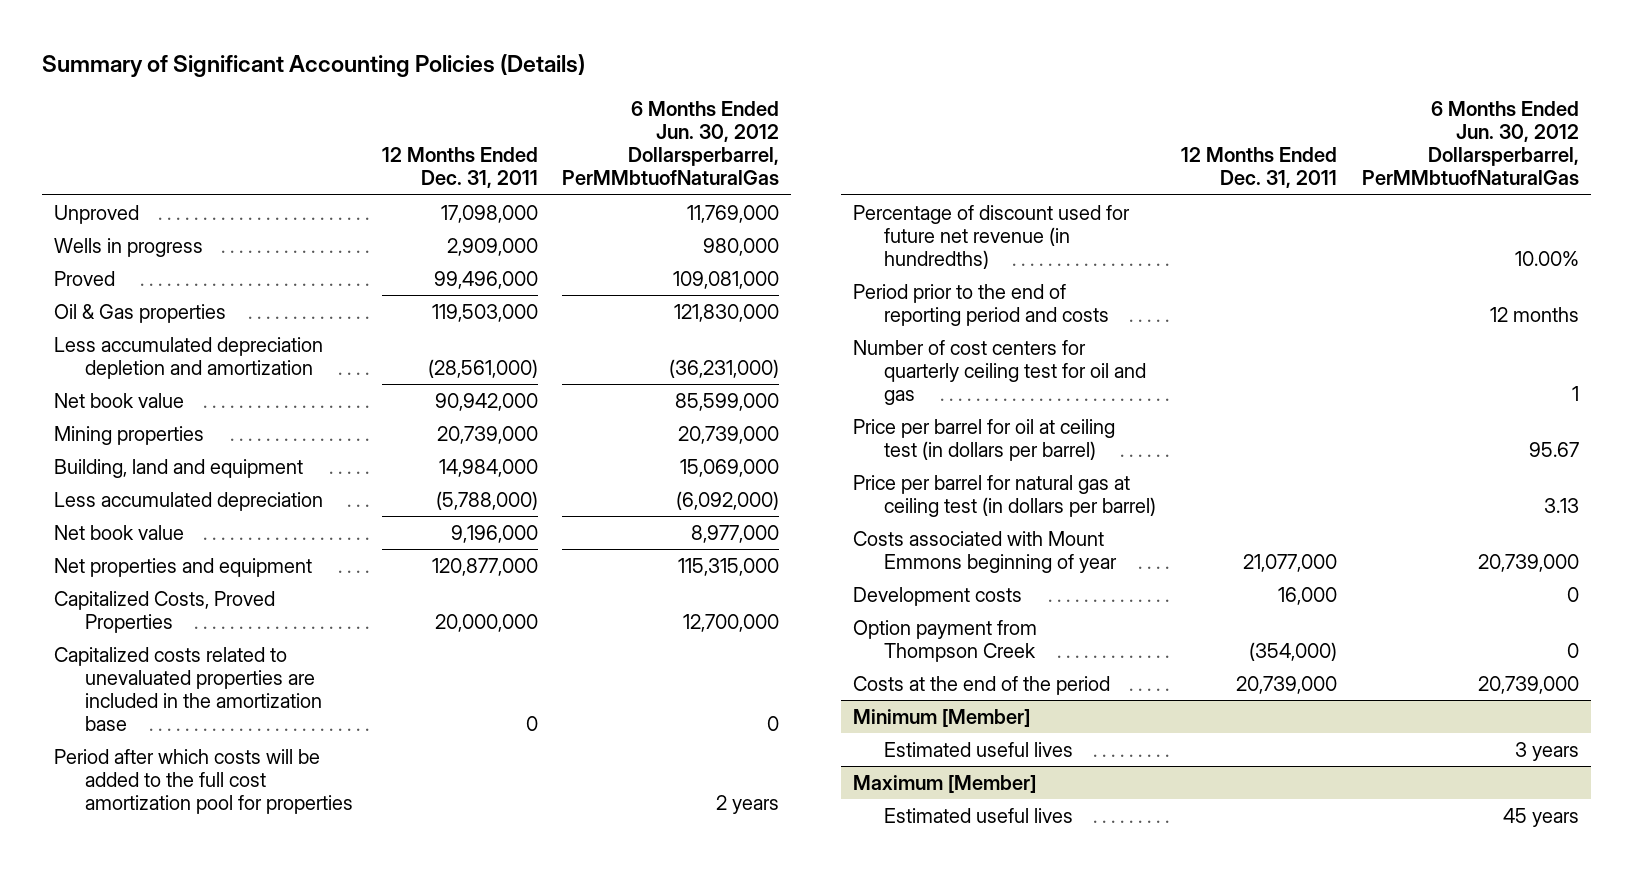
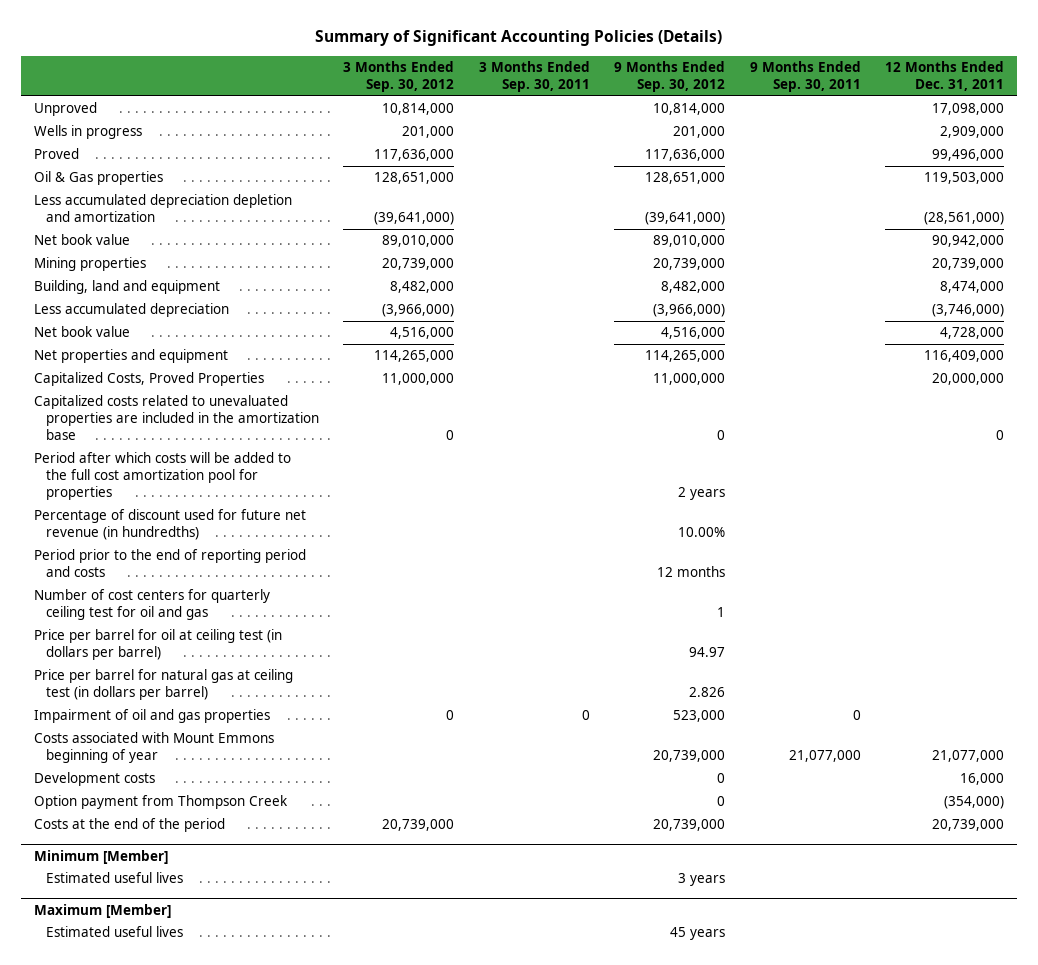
- | 12 Months Ended Dec. 31, 2011 | 6 Months Ended Jun. 30, 2012 Dollarsperbarrel, PerMMbtuofNaturalGas
+ | 3 Months Ended Sep. 30, 2012 | 3 Months Ended Sep. 30, 2011 | 9 Months Ended Sep. 30, 2012 | 9 Months Ended Sep. 30, 2011 | 12 Months Ended Dec. 31, 2011
- Building, land and equipment | 14,984,000 | 15,069,000
- Less accumulated depreciation | (5,788,000) | (6,092,000)
- Net book value | 9,196,000 | 8,977,000
- Net properties and equipment | 120,877,000 | 115,315,000
+ Building, land and equipment | 8,482,000 | | 8,482,000 | | 8,474,000
+ Less accumulated depreciation | (3,966,000) | | (3,966,000) | | (3,746,000)
+ Net book value | 4,516,000 | | 4,516,000 | | 4,728,000
+ Net properties and equipment | 114,265,000 | | 114,265,000 | | 116,409,000
+ Impairment of oil and gas properties | 0 | 0 | 523,000 | 0 |

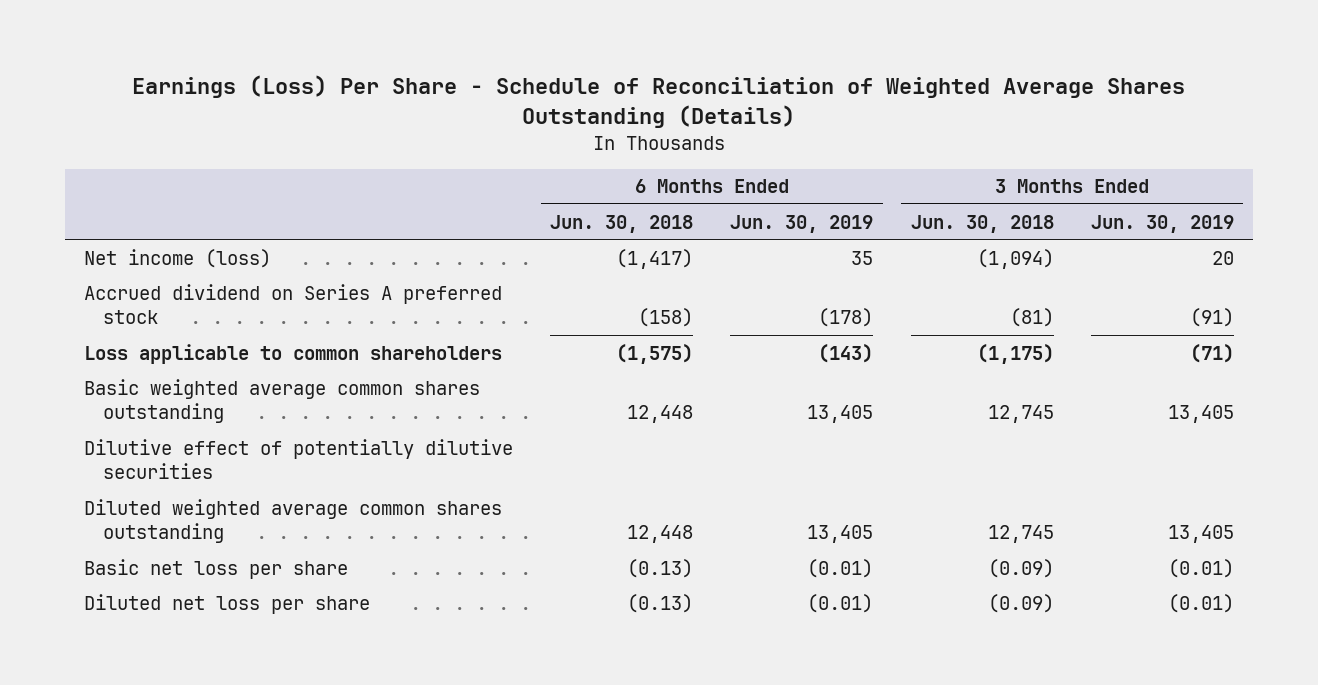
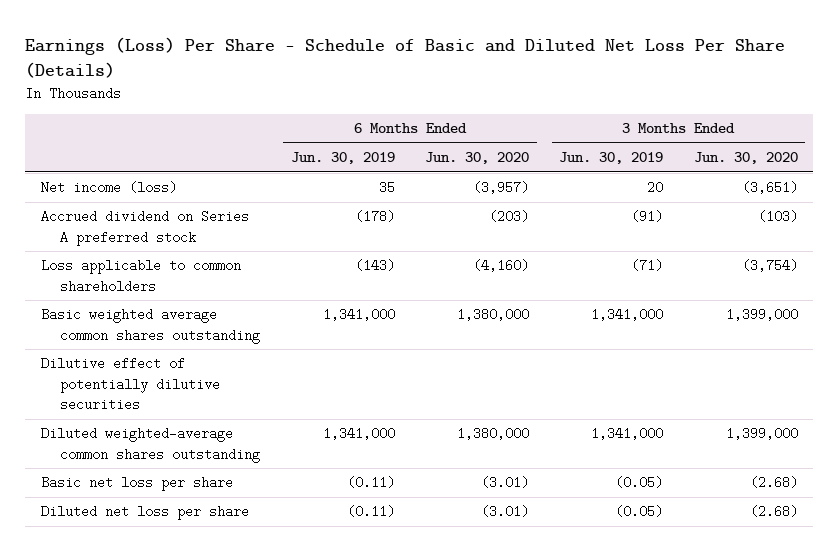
- Earnings (Loss) Per Share - Schedule of Reconciliation of Weighted Average Shares Outstanding (Details)
+ Earnings (Loss) Per Share - Schedule of Basic and Diluted Net Loss Per Share (Details)
- | 6 Months Ended Jun. 30, 2018 | 6 Months Ended Jun. 30, 2019 | 3 Months Ended Jun. 30, 2018 | 3 Months Ended Jun. 30, 2019
+ | 6 Months Ended Jun. 30, 2019 | 6 Months Ended Jun. 30, 2020 | 3 Months Ended Jun. 30, 2019 | 3 Months Ended Jun. 30, 2020
- Basic weighted average common shares outstanding | 12,448 | 13,405 | 12,745 | 13,405
+ Basic weighted average common shares outstanding | 1,341,000 | 1,380,000 | 1,341,000 | 1,399,000
- Diluted weighted average common shares outstanding | 12,448 | 13,405 | 12,745 | 13,405
- Basic net loss per share | (0.13) | (0.01) | (0.09) | (0.01)
- Diluted net loss per share | (0.13) | (0.01) | (0.09) | (0.01)
+ Diluted weighted-average common shares outstanding | 1,341,000 | 1,380,000 | 1,341,000 | 1,399,000
+ Basic net loss per share | (0.11) | (3.01) | (0.05) | (2.68)
+ Diluted net loss per share | (0.11) | (3.01) | (0.05) | (2.68)

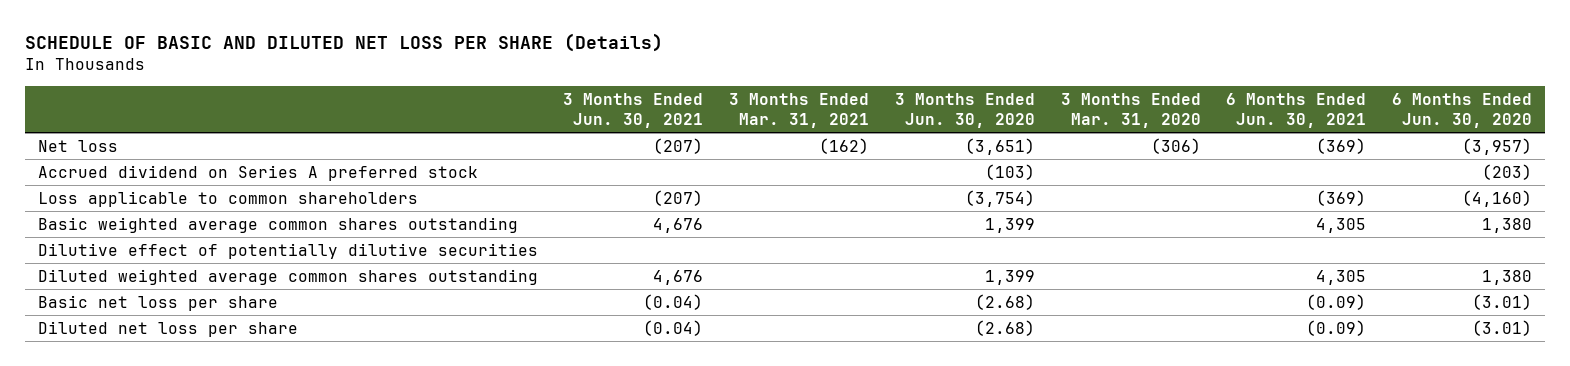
- Earnings (Loss) Per Share - Schedule of Basic and Diluted Net Loss Per Share (Details)
+ SCHEDULE OF BASIC AND DILUTED NET LOSS PER SHARE (Details)
- | 6 Months Ended Jun. 30, 2019 | 6 Months Ended Jun. 30, 2020 | 3 Months Ended Jun. 30, 2019 | 3 Months Ended Jun. 30, 2020
+ | 3 Months Ended Jun. 30, 2021 | 3 Months Ended Mar. 31, 2021 | 3 Months Ended Jun. 30, 2020 | 3 Months Ended Mar. 31, 2020 | 6 Months Ended Jun. 30, 2021 | 6 Months Ended Jun. 30, 2020
- Net income (loss) | 35 | (3,957) | 20 | (3,651)
+ Net loss | (207) | (162) | (3,651) | (306) | (369) | (3,957)
- Basic weighted average common shares outstanding | 1,341,000 | 1,380,000 | 1,341,000 | 1,399,000
+ Basic weighted average common shares outstanding | 4,676 | | 1,399 | | 4,305 | 1,380
- Diluted weighted-average common shares outstanding | 1,341,000 | 1,380,000 | 1,341,000 | 1,399,000
+ Diluted weighted average common shares outstanding | 4,676 | | 1,399 | | 4,305 | 1,380

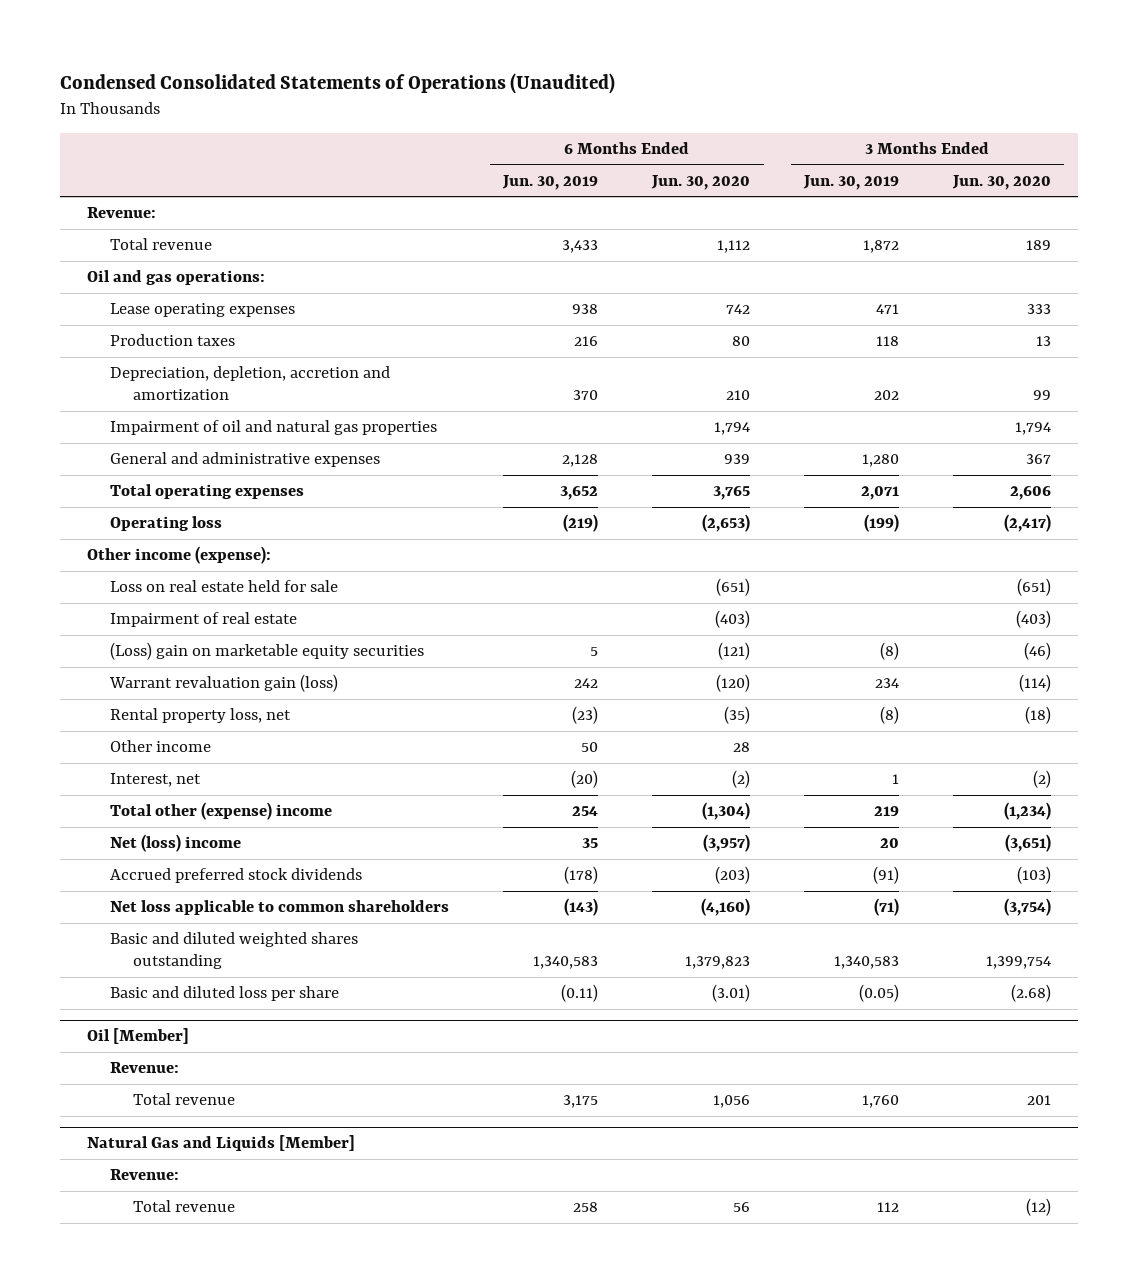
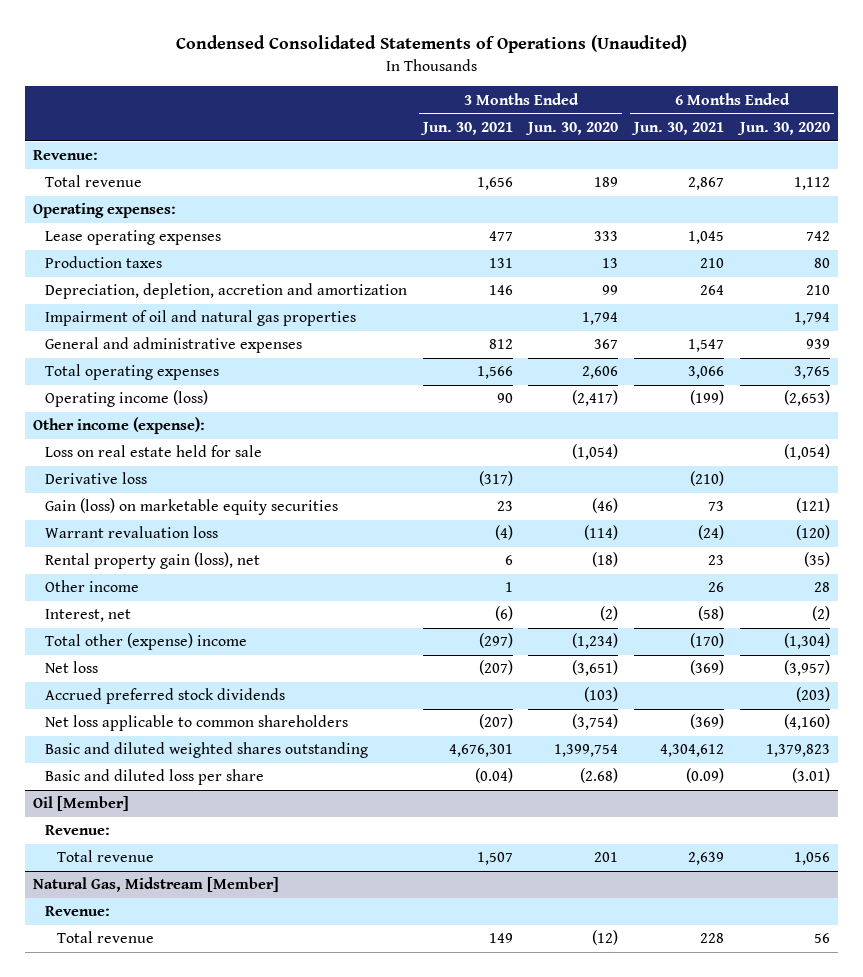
- | 6 Months Ended Jun. 30, 2019 | 6 Months Ended Jun. 30, 2020 | 3 Months Ended Jun. 30, 2019 | 3 Months Ended Jun. 30, 2020
+ | 3 Months Ended Jun. 30, 2021 | 3 Months Ended Jun. 30, 2020 | 6 Months Ended Jun. 30, 2021 | 6 Months Ended Jun. 30, 2020
- Oil and gas operations:
+ Operating expenses:
- Operating loss | (219) | (2,653) | (199) | (2,417)
+ Operating income (loss) | 90 | (2,417) | (199) | (2,653)
- Loss on real estate held for sale | | (651) | | (651)
- Impairment of real estate | | (403) | | (403)
- (Loss) gain on marketable equity securities | 5 | (121) | (8) | (46)
- Warrant revaluation gain (loss) | 242 | (120) | 234 | (114)
- Rental property loss, net | (23) | (35) | (8) | (18)
+ Loss on real estate held for sale | | (1,054) | | (1,054)
+ Derivative loss | (317) | | (210) |
+ Gain (loss) on marketable equity securities | 23 | (46) | 73 | (121)
+ Warrant revaluation loss | (4) | (114) | (24) | (120)
+ Rental property gain (loss), net | 6 | (18) | 23 | (35)
- Net (loss) income | 35 | (3,957) | 20 | (3,651)
+ Net loss | (207) | (3,651) | (369) | (3,957)
- Natural Gas and Liquids [Member]
+ Natural Gas, Midstream [Member]

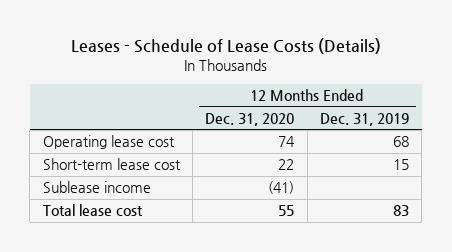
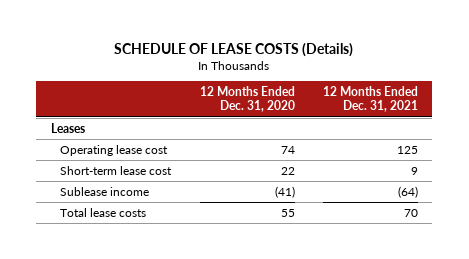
- Leases - Schedule of Lease Costs (Details)
+ SCHEDULE OF LEASE COSTS (Details)
- | 12 Months Ended Dec. 31, 2020 | 12 Months Ended Dec. 31, 2019
+ | 12 Months Ended Dec. 31, 2020 | 12 Months Ended Dec. 31, 2021
+ Leases
- Total lease cost | 55 | 83
+ Total lease costs | 55 | 70

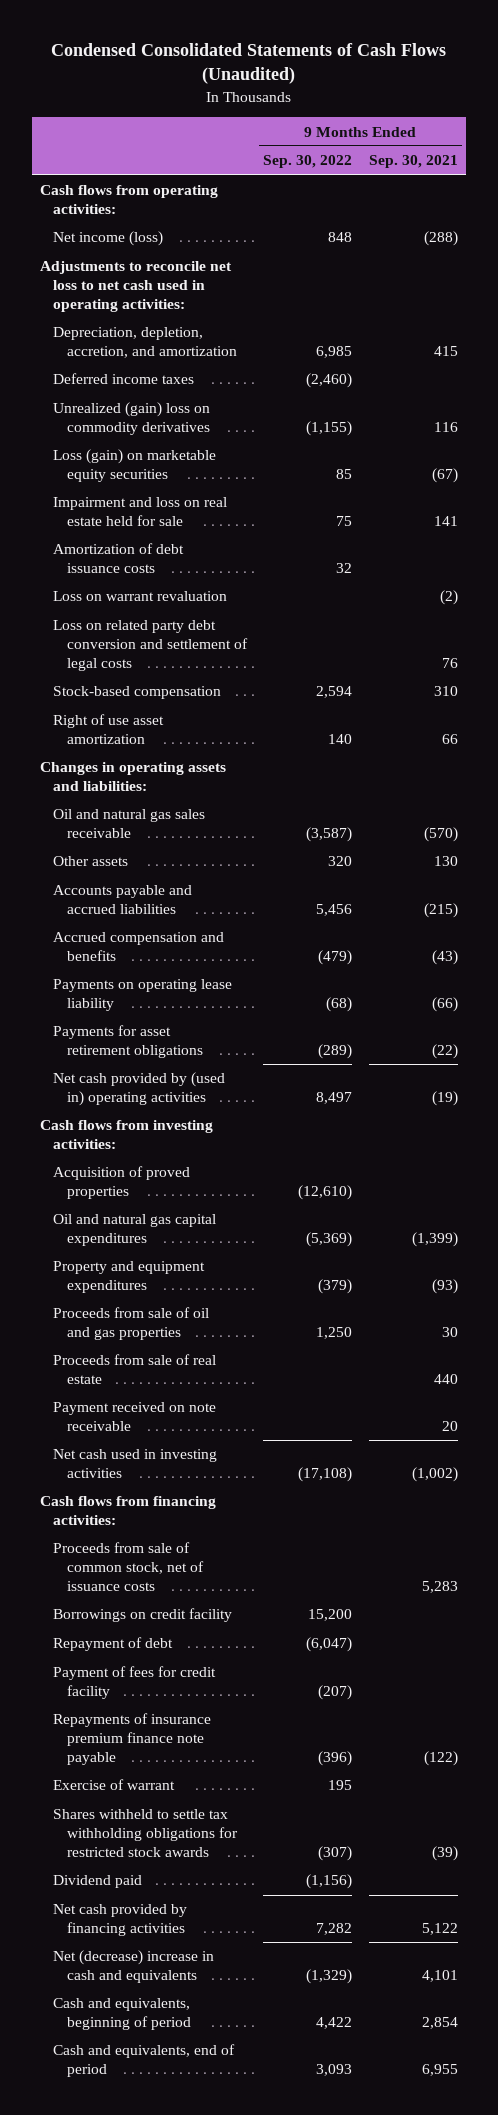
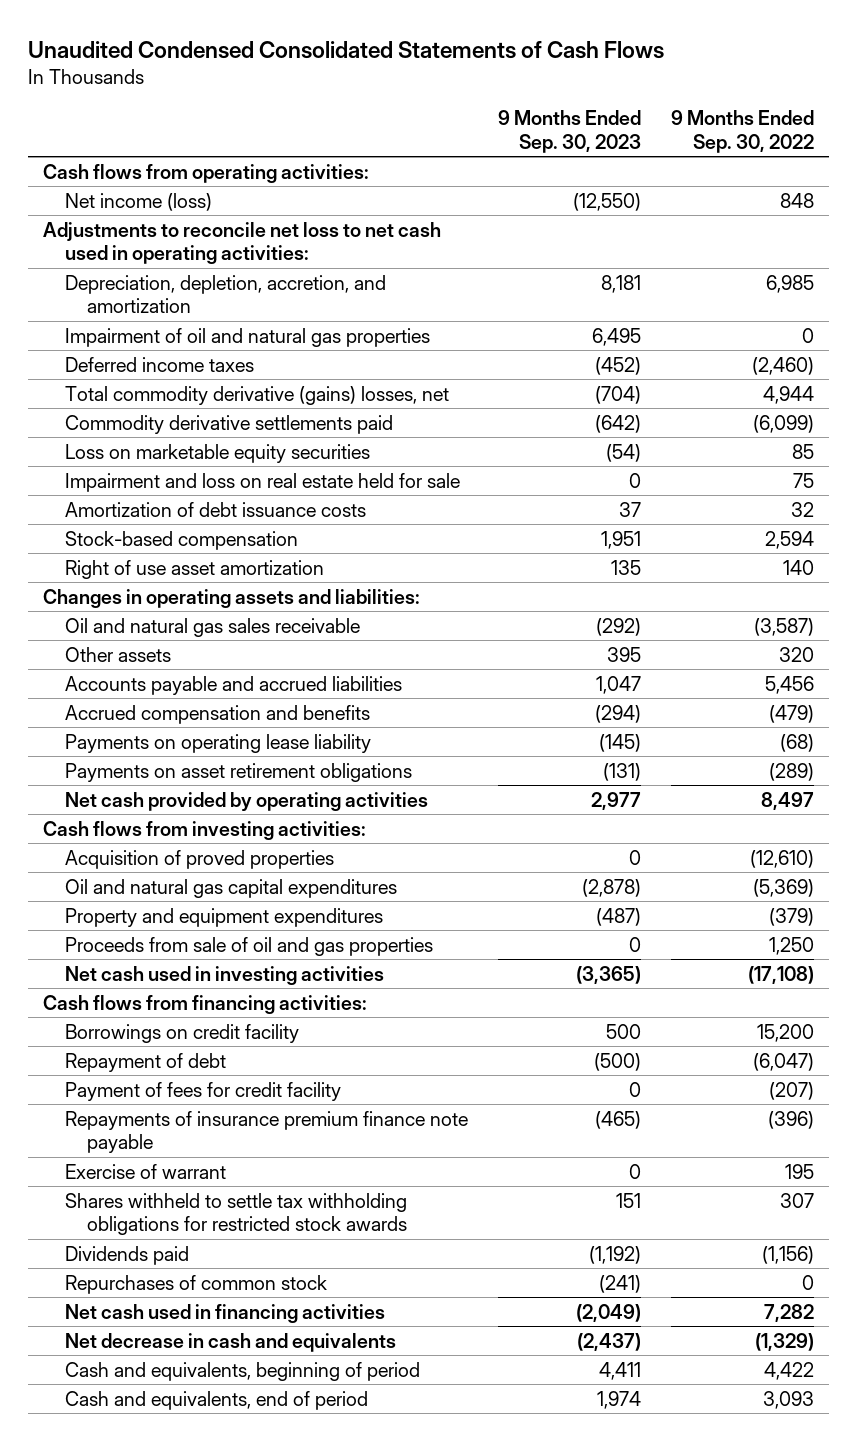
- Condensed Consolidated Statements of Cash Flows (Unaudited)
+ Unaudited Condensed Consolidated Statements of Cash Flows
- | 9 Months Ended Sep. 30, 2022 | 9 Months Ended Sep. 30, 2021
+ | 9 Months Ended Sep. 30, 2023 | 9 Months Ended Sep. 30, 2022
+ Impairment of oil and natural gas properties | 6,495 | 0
- Unrealized (gain) loss on commodity derivatives | (1,155) | 116
- Loss (gain) on marketable equity securities | 85 | (67)
+ Total commodity derivative (gains) losses, net | (704) | 4,944
+ Commodity derivative settlements paid | (642) | (6,099)
+ Loss on marketable equity securities | (54) | 85
- Loss on warrant revaluation | | (2)
- Loss on related party debt conversion and settlement of legal costs | | 76
- Payments for asset retirement obligations | (289) | (22)
- Net cash provided by (used in) operating activities | 8,497 | (19)
+ Payments on asset retirement obligations | (131) | (289)
+ Net cash provided by operating activities | 2,977 | 8,497
- Proceeds from sale of real estate | | 440
- Payment received on note receivable | | 20
- Proceeds from sale of common stock, net of issuance costs | | 5,283
- Shares withheld to settle tax withholding obligations for restricted stock awards | (307) | (39)
- Dividend paid | (1,156) |
- Net cash provided by financing activities | 7,282 | 5,122
- Net (decrease) increase in cash and equivalents | (1,329) | 4,101
+ Shares withheld to settle tax withholding obligations for restricted stock awards | 151 | 307
+ Dividends paid | (1,192) | (1,156)
+ Repurchases of common stock | (241) | 0
+ Net cash used in financing activities | (2,049) | 7,282
+ Net decrease in cash and equivalents | (2,437) | (1,329)

